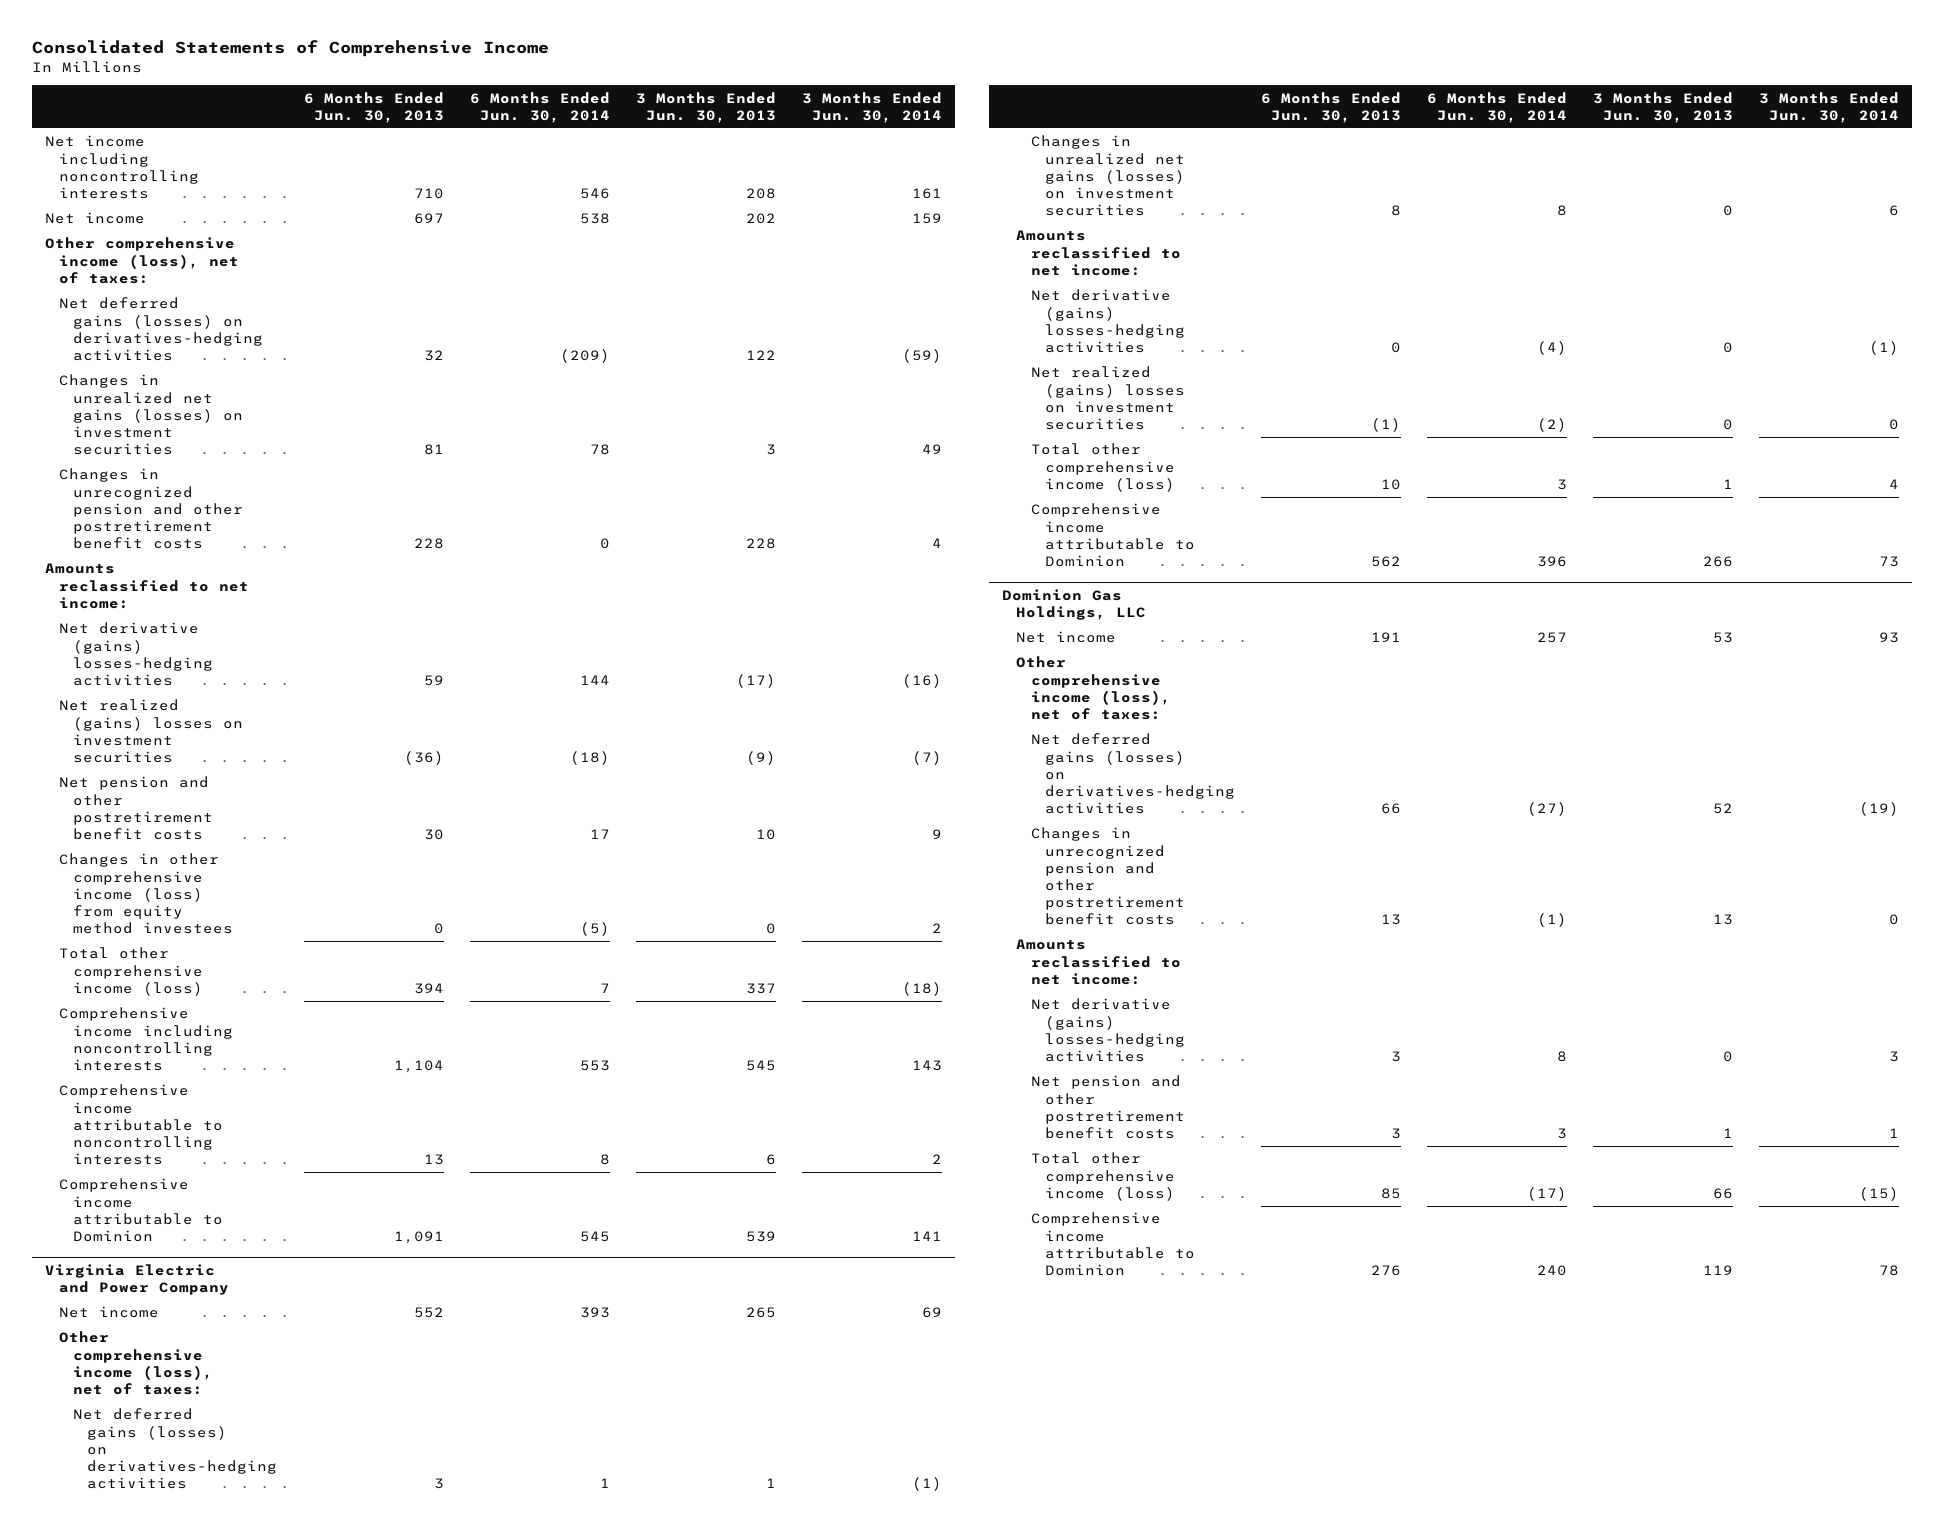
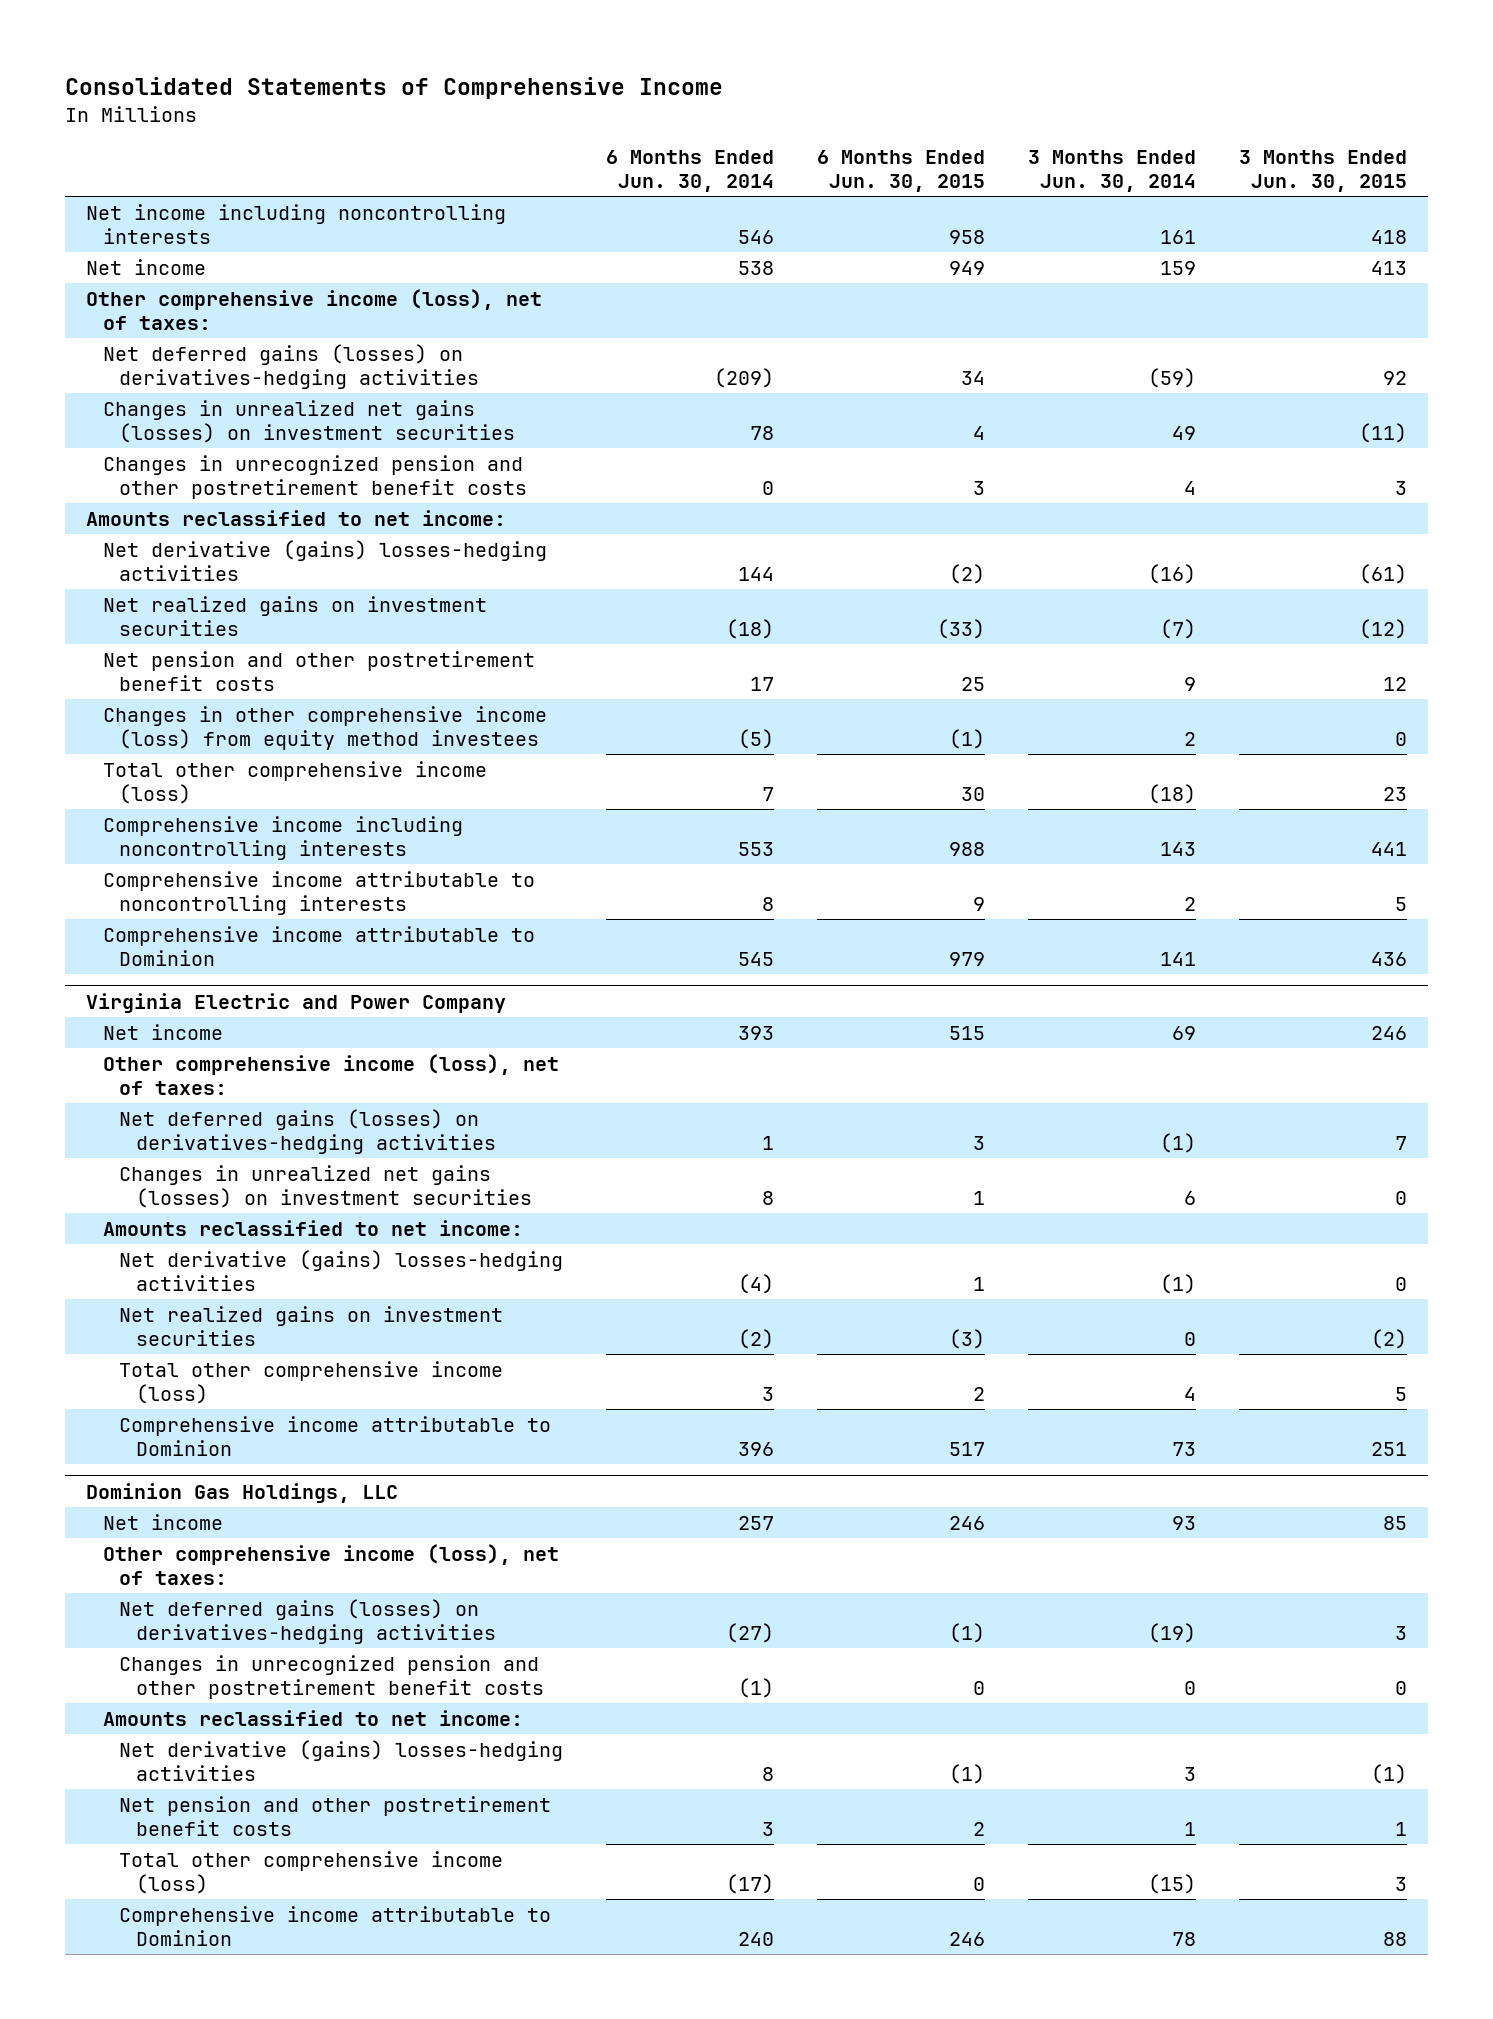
- | 6 Months Ended Jun. 30, 2013 | 6 Months Ended Jun. 30, 2014 | 3 Months Ended Jun. 30, 2013 | 3 Months Ended Jun. 30, 2014
+ | 6 Months Ended Jun. 30, 2014 | 6 Months Ended Jun. 30, 2015 | 3 Months Ended Jun. 30, 2014 | 3 Months Ended Jun. 30, 2015
- Net realized (gains) losses on investment securities | (36) | (18) | (9) | (7)
+ Net realized gains on investment securities | (18) | (33) | (7) | (12)
@ Virginia Electric and Power Company
- Net realized (gains) losses on investment securities | (1) | (2) | 0 | 0
+ Net realized gains on investment securities | (2) | (3) | 0 | (2)

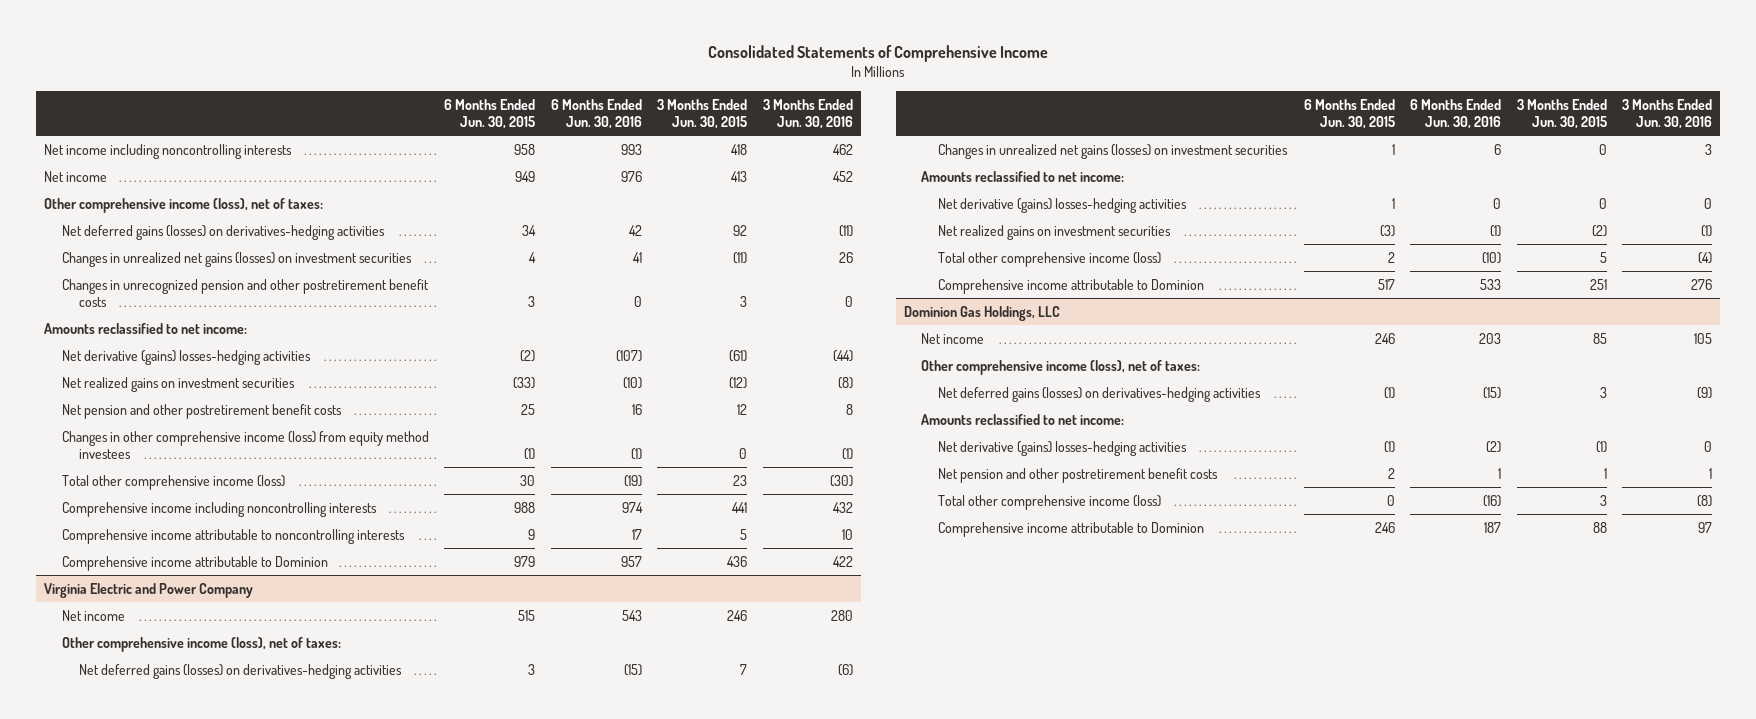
- | 6 Months Ended Jun. 30, 2014 | 6 Months Ended Jun. 30, 2015 | 3 Months Ended Jun. 30, 2014 | 3 Months Ended Jun. 30, 2015
+ | 6 Months Ended Jun. 30, 2015 | 6 Months Ended Jun. 30, 2016 | 3 Months Ended Jun. 30, 2015 | 3 Months Ended Jun. 30, 2016
@ Dominion Gas Holdings, LLC
- Changes in unrecognized pension and other postretirement benefit costs | (1) | 0 | 0 | 0

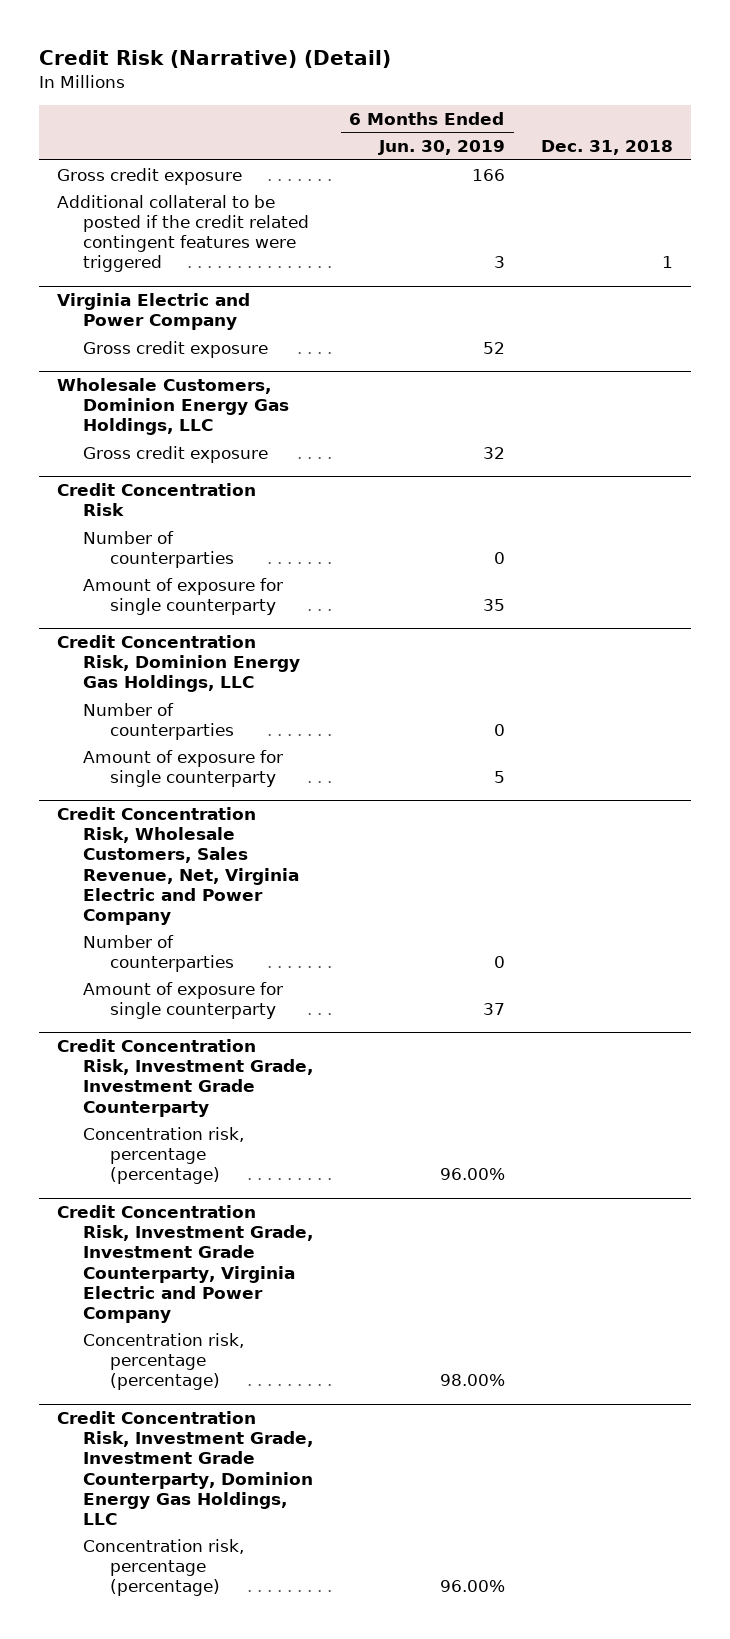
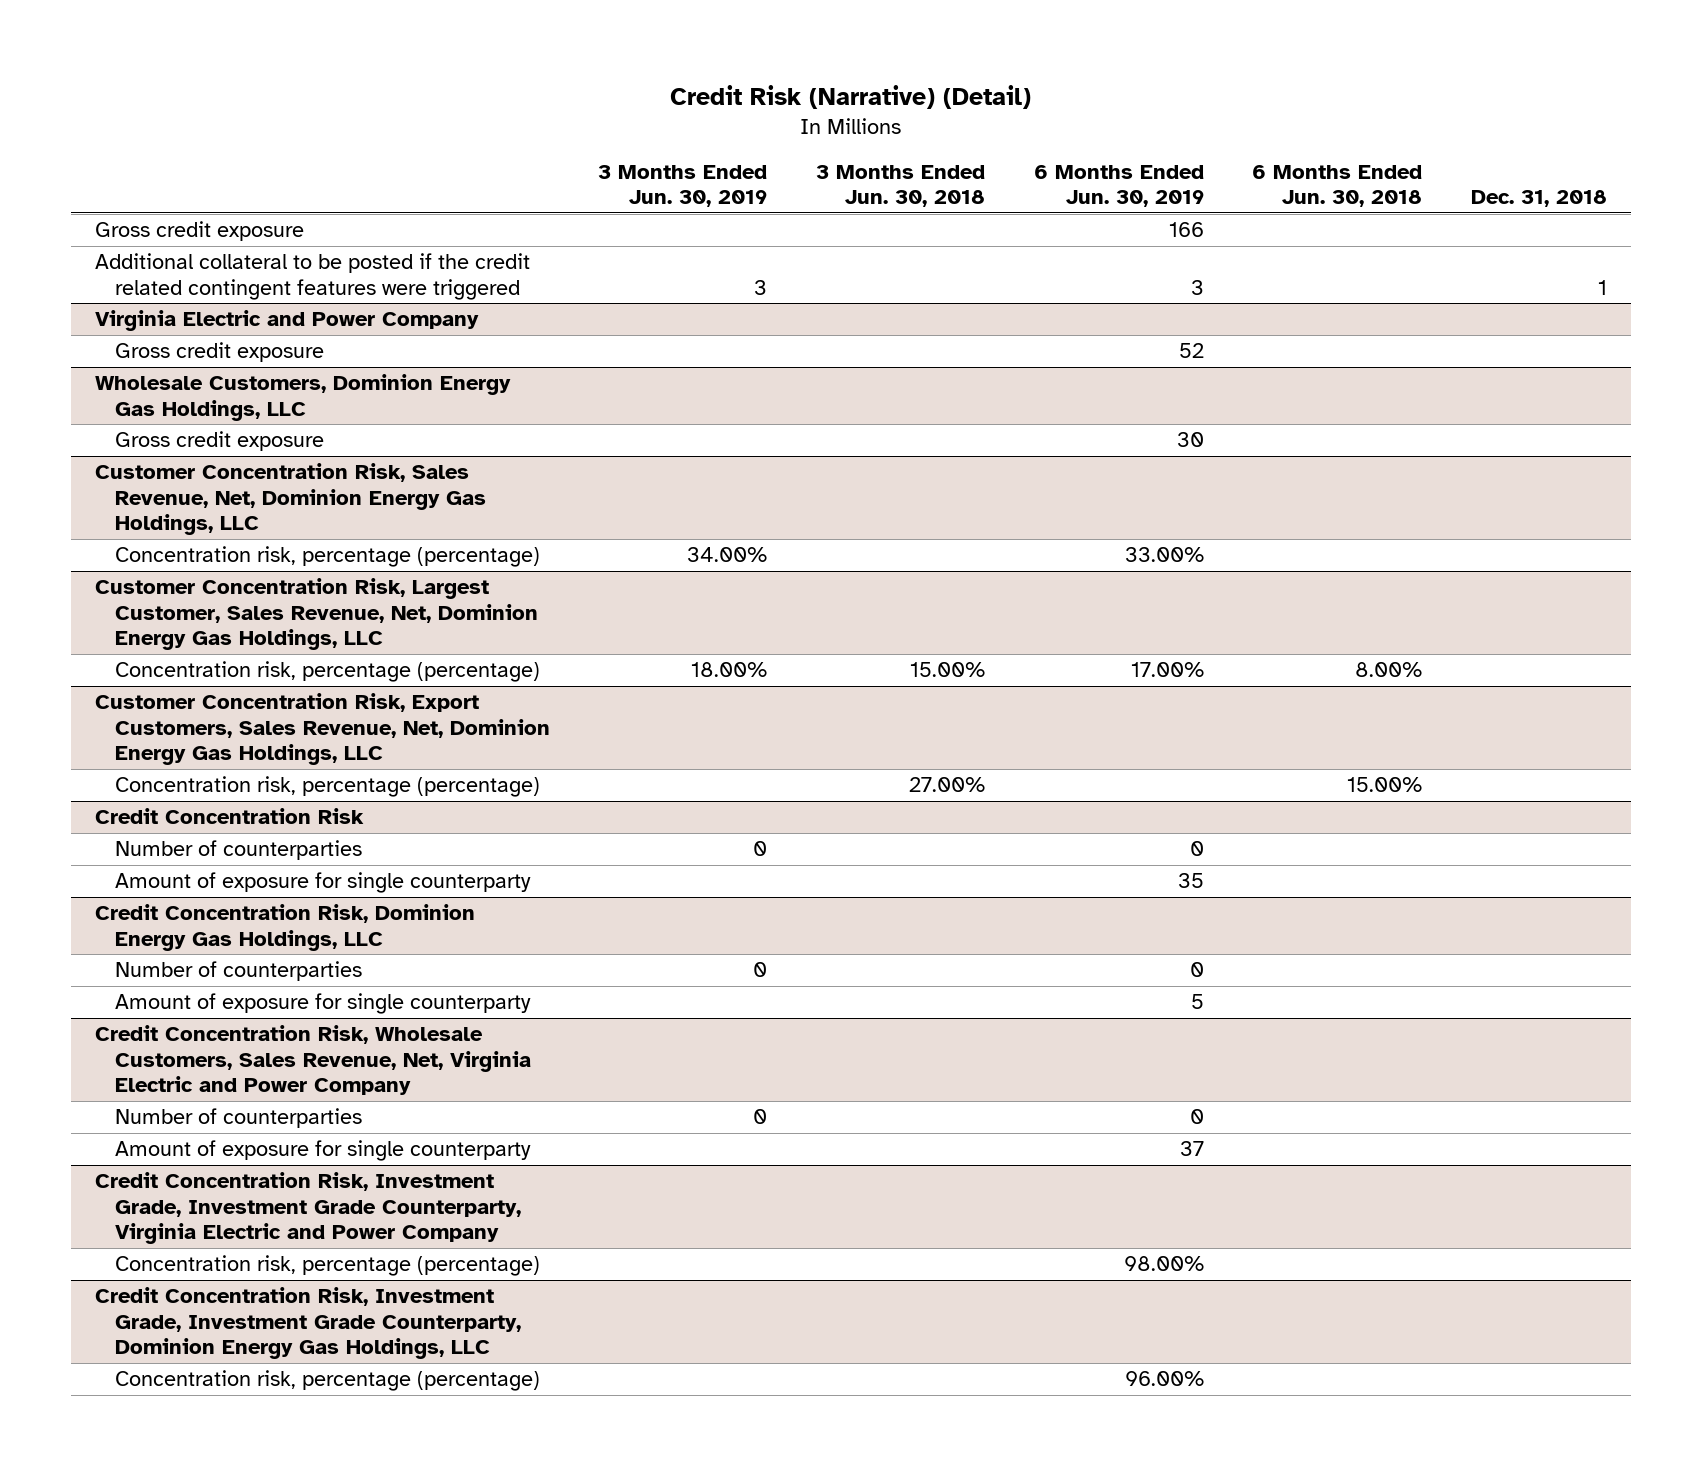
- | 6 Months Ended Jun. 30, 2019 | Dec. 31, 2018
+ | 3 Months Ended Jun. 30, 2019 | 3 Months Ended Jun. 30, 2018 | 6 Months Ended Jun. 30, 2019 | 6 Months Ended Jun. 30, 2018 | Dec. 31, 2018
@ Wholesale Customers, Dominion Energy Gas Holdings, LLC
- Gross credit exposure | 32 |
+ Gross credit exposure | | | 30 | |
+ Customer Concentration Risk, Sales Revenue, Net, Dominion Energy Gas Holdings, LLC
+ Concentration risk, percentage (percentage) | 34.00% | | 33.00% | |
+ Customer Concentration Risk, Largest Customer, Sales Revenue, Net, Dominion Energy Gas Holdings, LLC
+ Concentration risk, percentage (percentage) | 18.00% | 15.00% | 17.00% | 8.00% |
+ Customer Concentration Risk, Export Customers, Sales Revenue, Net, Dominion Energy Gas Holdings, LLC
+ Concentration risk, percentage (percentage) | | 27.00% | | 15.00% |
- Credit Concentration Risk, Investment Grade, Investment Grade Counterparty
- Concentration risk, percentage (percentage) | 96.00% |

